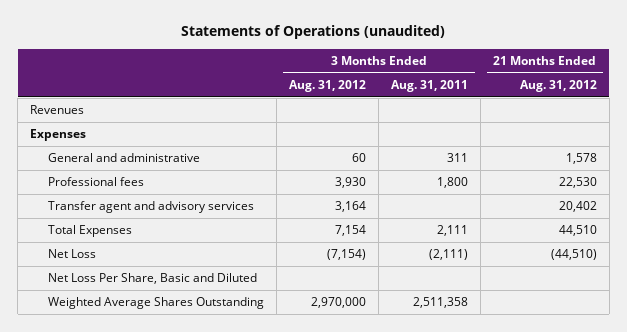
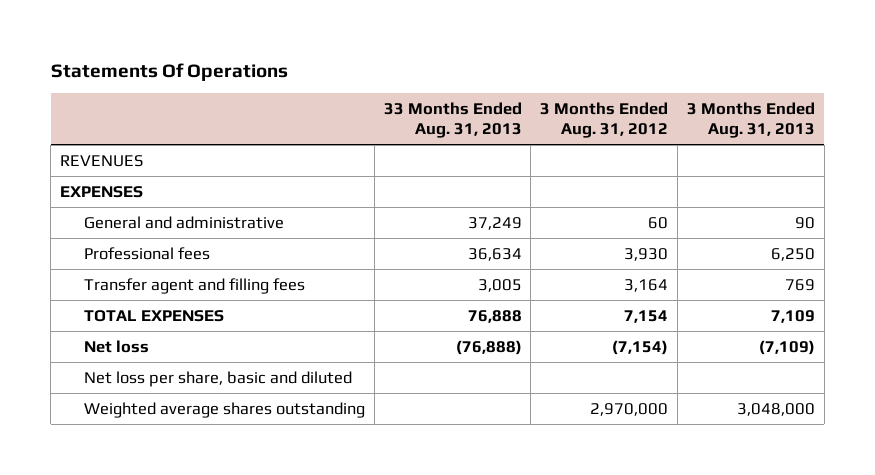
- Statements of Operations (unaudited)
+ Statements Of Operations
- | 3 Months Ended Aug. 31, 2012 | 3 Months Ended Aug. 31, 2011 | 21 Months Ended Aug. 31, 2012
+ | 33 Months Ended Aug. 31, 2013 | 3 Months Ended Aug. 31, 2012 | 3 Months Ended Aug. 31, 2013
- Revenues
- Expenses
+ REVENUES
+ EXPENSES
- Transfer agent and advisory services | 3,164 | | 20,402
- Total Expenses | 7,154 | 2,111 | 44,510
- Net Loss | (7,154) | (2,111) | (44,510)
- Net Loss Per Share, Basic and Diluted
- Weighted Average Shares Outstanding | 2,970,000 | 2,511,358 |
+ Transfer agent and filling fees | 3,005 | 3,164 | 769
+ TOTAL EXPENSES | 76,888 | 7,154 | 7,109
+ Net loss | (76,888) | (7,154) | (7,109)
+ Net loss per share, basic and diluted
+ Weighted average shares outstanding | | 2,970,000 | 3,048,000

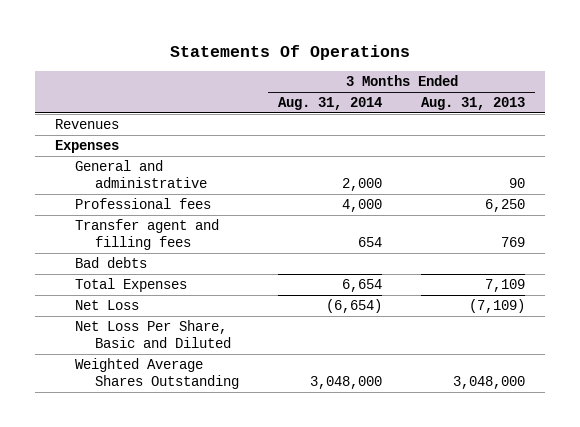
- | 33 Months Ended Aug. 31, 2013 | 3 Months Ended Aug. 31, 2012 | 3 Months Ended Aug. 31, 2013
+ | 3 Months Ended Aug. 31, 2014 | 3 Months Ended Aug. 31, 2013
- REVENUES
- EXPENSES
+ Revenues
+ Expenses
- TOTAL EXPENSES | 76,888 | 7,154 | 7,109
- Net loss | (76,888) | (7,154) | (7,109)
- Net loss per share, basic and diluted
- Weighted average shares outstanding | | 2,970,000 | 3,048,000
+ Bad debts
+ Total Expenses | 6,654 | 7,109
+ Net Loss | (6,654) | (7,109)
+ Net Loss Per Share, Basic and Diluted
+ Weighted Average Shares Outstanding | 3,048,000 | 3,048,000

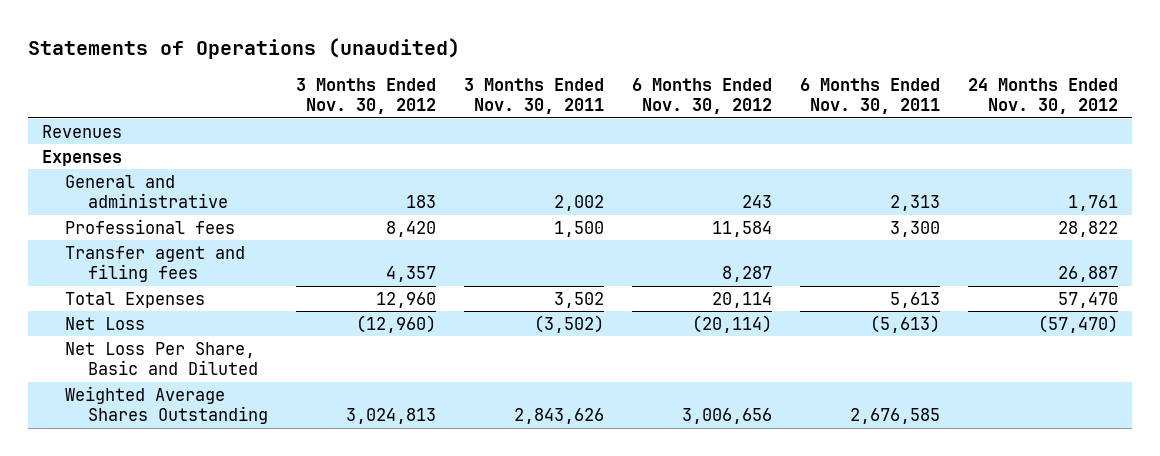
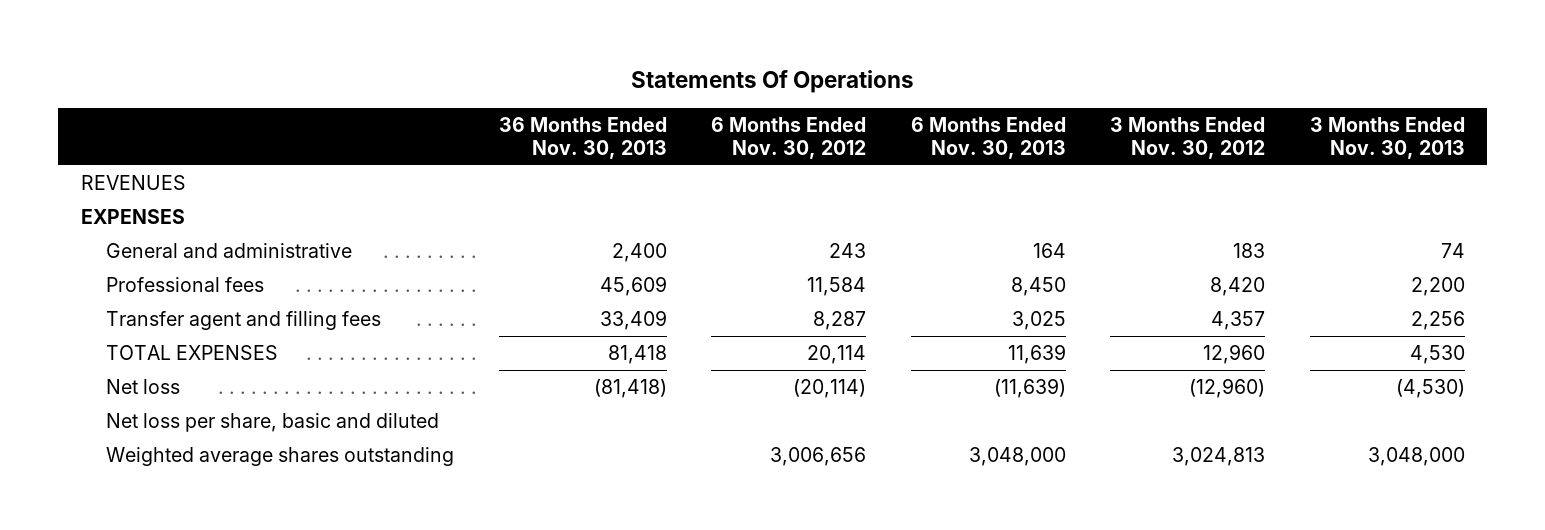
- Statements of Operations (unaudited)
+ Statements Of Operations
- | 3 Months Ended Nov. 30, 2012 | 3 Months Ended Nov. 30, 2011 | 6 Months Ended Nov. 30, 2012 | 6 Months Ended Nov. 30, 2011 | 24 Months Ended Nov. 30, 2012
+ | 36 Months Ended Nov. 30, 2013 | 6 Months Ended Nov. 30, 2012 | 6 Months Ended Nov. 30, 2013 | 3 Months Ended Nov. 30, 2012 | 3 Months Ended Nov. 30, 2013
- Revenues
- Expenses
+ REVENUES
+ EXPENSES
- Transfer agent and filing fees | 4,357 | | 8,287 | | 26,887
- Total Expenses | 12,960 | 3,502 | 20,114 | 5,613 | 57,470
- Net Loss | (12,960) | (3,502) | (20,114) | (5,613) | (57,470)
- Net Loss Per Share, Basic and Diluted
- Weighted Average Shares Outstanding | 3,024,813 | 2,843,626 | 3,006,656 | 2,676,585 |
+ Transfer agent and filling fees | 33,409 | 8,287 | 3,025 | 4,357 | 2,256
+ TOTAL EXPENSES | 81,418 | 20,114 | 11,639 | 12,960 | 4,530
+ Net loss | (81,418) | (20,114) | (11,639) | (12,960) | (4,530)
+ Net loss per share, basic and diluted
+ Weighted average shares outstanding | | 3,006,656 | 3,048,000 | 3,024,813 | 3,048,000

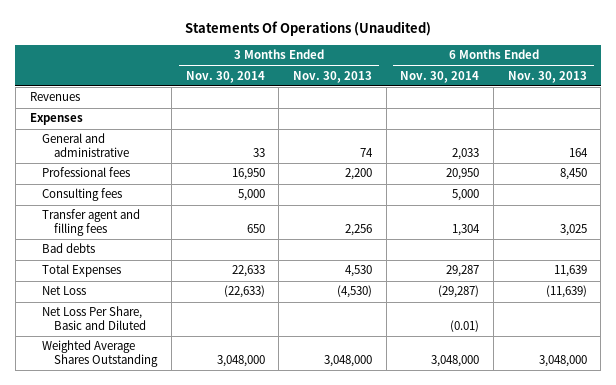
- Statements Of Operations
+ Statements Of Operations (Unaudited)
- | 36 Months Ended Nov. 30, 2013 | 6 Months Ended Nov. 30, 2012 | 6 Months Ended Nov. 30, 2013 | 3 Months Ended Nov. 30, 2012 | 3 Months Ended Nov. 30, 2013
+ | 3 Months Ended Nov. 30, 2014 | 3 Months Ended Nov. 30, 2013 | 6 Months Ended Nov. 30, 2014 | 6 Months Ended Nov. 30, 2013
- REVENUES
- EXPENSES
+ Revenues
+ Expenses
+ Consulting fees | 5,000 | | 5,000 |
- TOTAL EXPENSES | 81,418 | 20,114 | 11,639 | 12,960 | 4,530
- Net loss | (81,418) | (20,114) | (11,639) | (12,960) | (4,530)
- Net loss per share, basic and diluted
- Weighted average shares outstanding | | 3,006,656 | 3,048,000 | 3,024,813 | 3,048,000
+ Bad debts
+ Total Expenses | 22,633 | 4,530 | 29,287 | 11,639
+ Net Loss | (22,633) | (4,530) | (29,287) | (11,639)
+ Net Loss Per Share, Basic and Diluted | | | (0.01) |
+ Weighted Average Shares Outstanding | 3,048,000 | 3,048,000 | 3,048,000 | 3,048,000

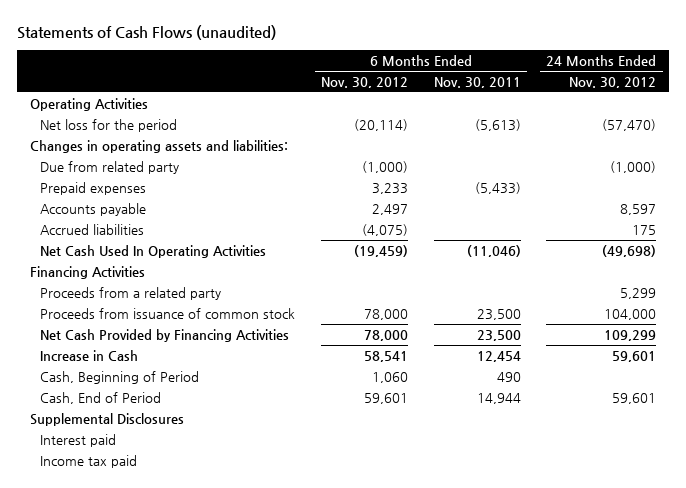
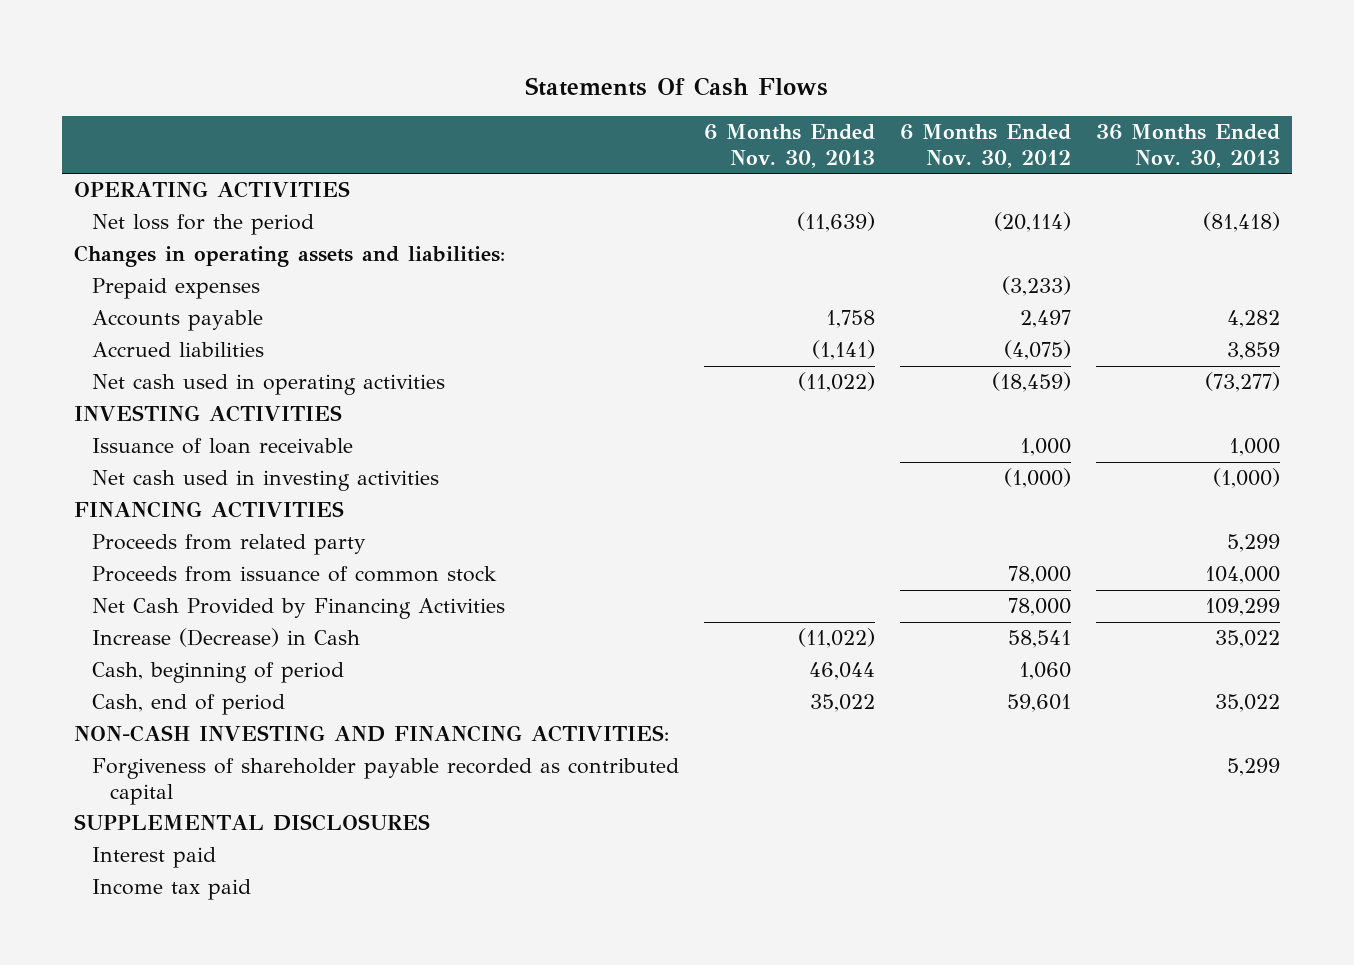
- Statements of Cash Flows (unaudited)
+ Statements Of Cash Flows
- | 6 Months Ended Nov. 30, 2012 | 6 Months Ended Nov. 30, 2011 | 24 Months Ended Nov. 30, 2012
+ | 6 Months Ended Nov. 30, 2013 | 6 Months Ended Nov. 30, 2012 | 36 Months Ended Nov. 30, 2013
- Operating Activities
+ OPERATING ACTIVITIES
- Due from related party | (1,000) | | (1,000)
- Prepaid expenses | 3,233 | (5,433) |
+ Prepaid expenses | | (3,233) |
- Net Cash Used In Operating Activities | (19,459) | (11,046) | (49,698)
- Financing Activities
- Proceeds from a related party | | | 5,299
+ Net cash used in operating activities | (11,022) | (18,459) | (73,277)
+ INVESTING ACTIVITIES
+ Issuance of loan receivable | | 1,000 | 1,000
+ Net cash used in investing activities | | (1,000) | (1,000)
+ FINANCING ACTIVITIES
+ Proceeds from related party | | | 5,299
- Increase in Cash | 58,541 | 12,454 | 59,601
- Cash, Beginning of Period | 1,060 | 490 |
- Cash, End of Period | 59,601 | 14,944 | 59,601
- Supplemental Disclosures
+ Increase (Decrease) in Cash | (11,022) | 58,541 | 35,022
+ Cash, beginning of period | 46,044 | 1,060 |
+ Cash, end of period | 35,022 | 59,601 | 35,022
+ NON-CASH INVESTING AND FINANCING ACTIVITIES:
+ Forgiveness of shareholder payable recorded as contributed capital | | | 5,299
+ SUPPLEMENTAL DISCLOSURES

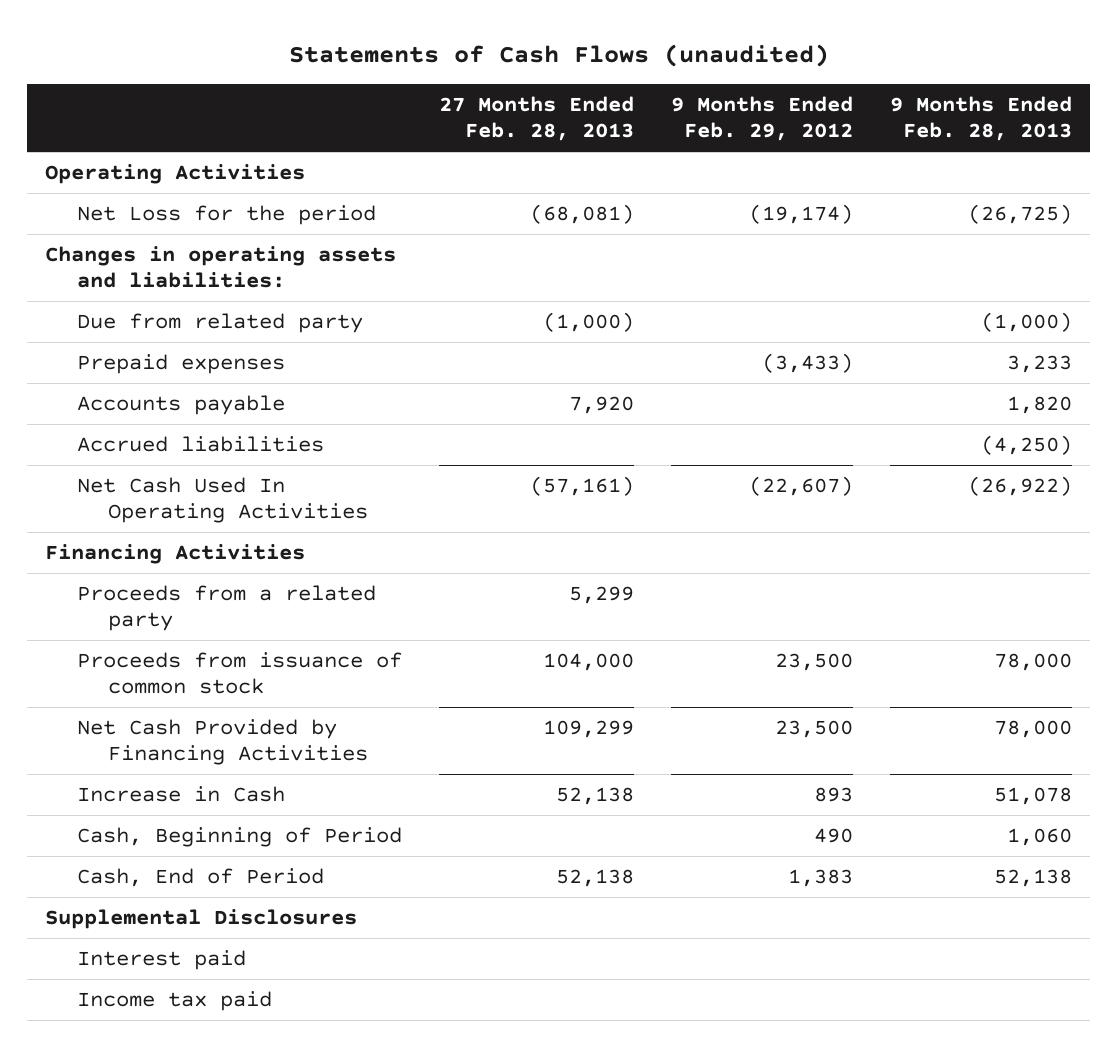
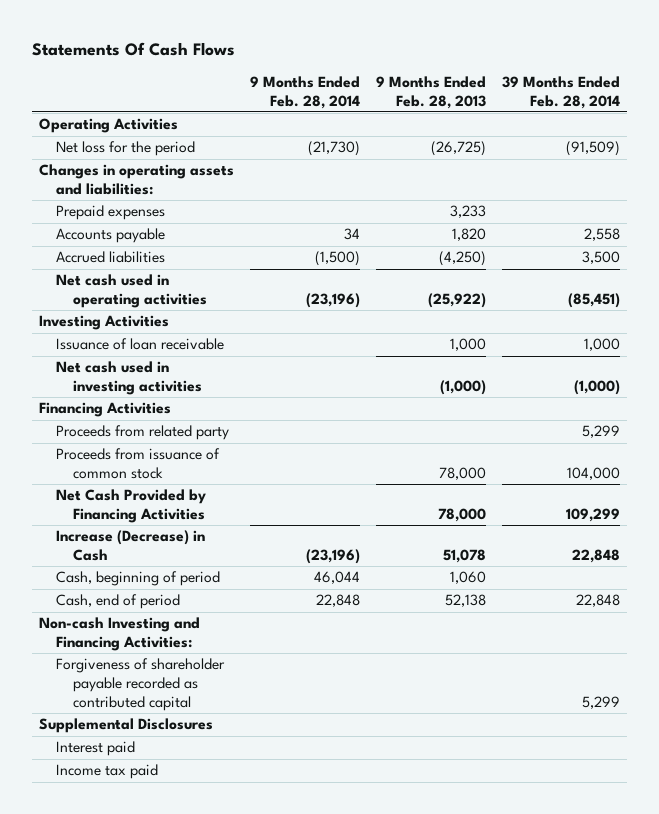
- Statements of Cash Flows (unaudited)
+ Statements Of Cash Flows
- | 27 Months Ended Feb. 28, 2013 | 9 Months Ended Feb. 29, 2012 | 9 Months Ended Feb. 28, 2013
+ | 9 Months Ended Feb. 28, 2014 | 9 Months Ended Feb. 28, 2013 | 39 Months Ended Feb. 28, 2014
- Net Loss for the period | (68,081) | (19,174) | (26,725)
+ Net loss for the period | (21,730) | (26,725) | (91,509)
- Due from related party | (1,000) | | (1,000)
- Net Cash Used In Operating Activities | (57,161) | (22,607) | (26,922)
+ Net cash used in operating activities | (23,196) | (25,922) | (85,451)
+ Investing Activities
+ Issuance of loan receivable | | 1,000 | 1,000
+ Net cash used in investing activities | | (1,000) | (1,000)
- Proceeds from a related party | 5,299 | |
+ Proceeds from related party | | | 5,299
- Increase in Cash | 52,138 | 893 | 51,078
- Cash, Beginning of Period | | 490 | 1,060
- Cash, End of Period | 52,138 | 1,383 | 52,138
+ Increase (Decrease) in Cash | (23,196) | 51,078 | 22,848
+ Cash, beginning of period | 46,044 | 1,060 |
+ Cash, end of period | 22,848 | 52,138 | 22,848
+ Non-cash Investing and Financing Activities:
+ Forgiveness of shareholder payable recorded as contributed capital | | | 5,299

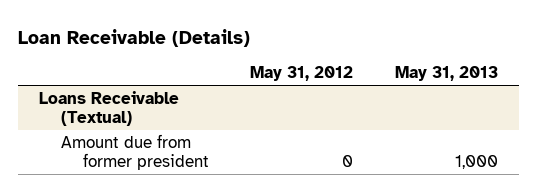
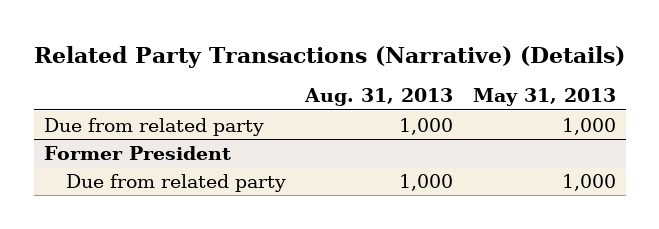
- Loan Receivable (Details)
+ Related Party Transactions (Narrative) (Details)
- | May 31, 2012 | May 31, 2013
+ | Aug. 31, 2013 | May 31, 2013
- Loans Receivable (Textual)
- Amount due from former president | 0 | 1,000
+ Due from related party | 1,000 | 1,000
+ Former President
+ Due from related party | 1,000 | 1,000

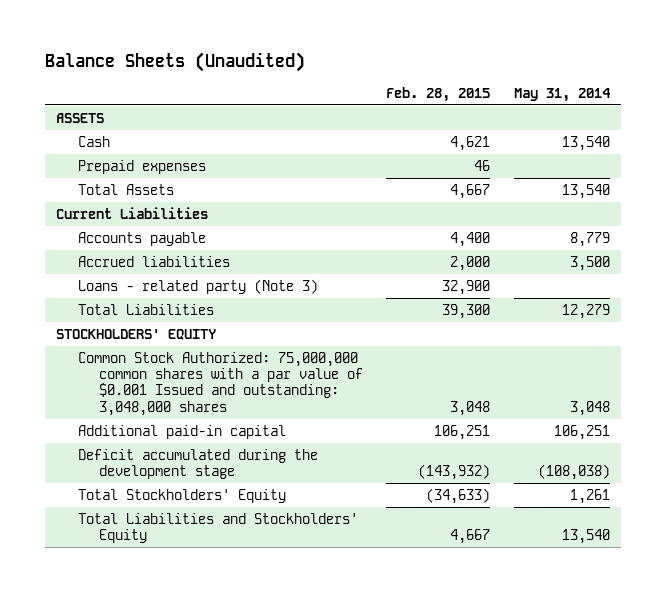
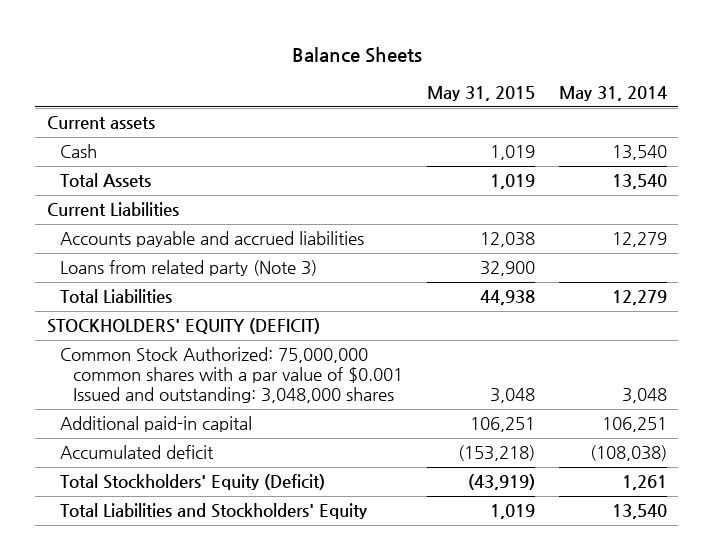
- Balance Sheets (Unaudited)
+ Balance Sheets
- | Feb. 28, 2015 | May 31, 2014
+ | May 31, 2015 | May 31, 2014
- ASSETS
+ Current assets
- Prepaid expenses | 46 |
- Accounts payable | 4,400 | 8,779
- Accrued liabilities | 2,000 | 3,500
- Loans - related party (Note 3) | 32,900 |
+ Accounts payable and accrued liabilities | 12,038 | 12,279
+ Loans from related party (Note 3) | 32,900 |
- STOCKHOLDERS' EQUITY
+ STOCKHOLDERS' EQUITY (DEFICIT)
- Deficit accumulated during the development stage | (143,932) | (108,038)
- Total Stockholders' Equity | (34,633) | 1,261
+ Accumulated deficit | (153,218) | (108,038)
+ Total Stockholders' Equity (Deficit) | (43,919) | 1,261

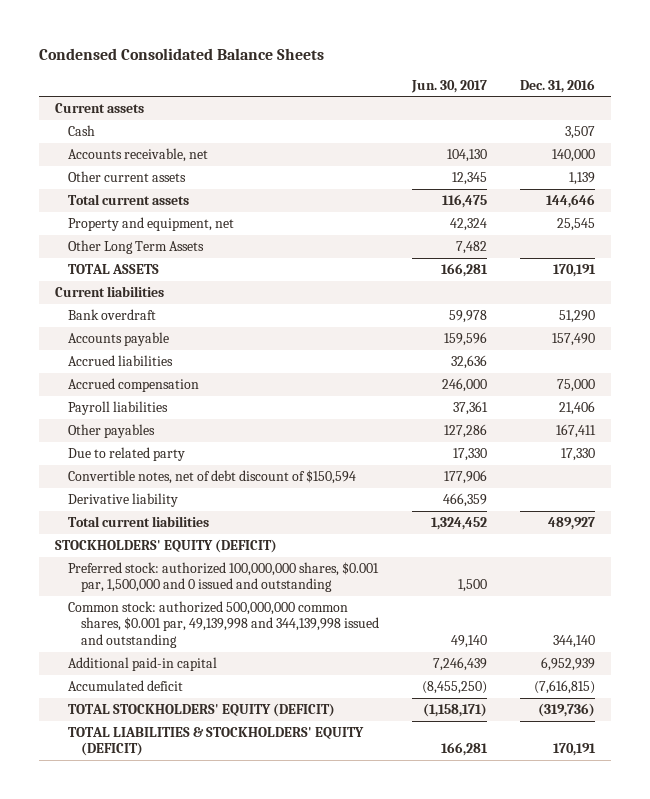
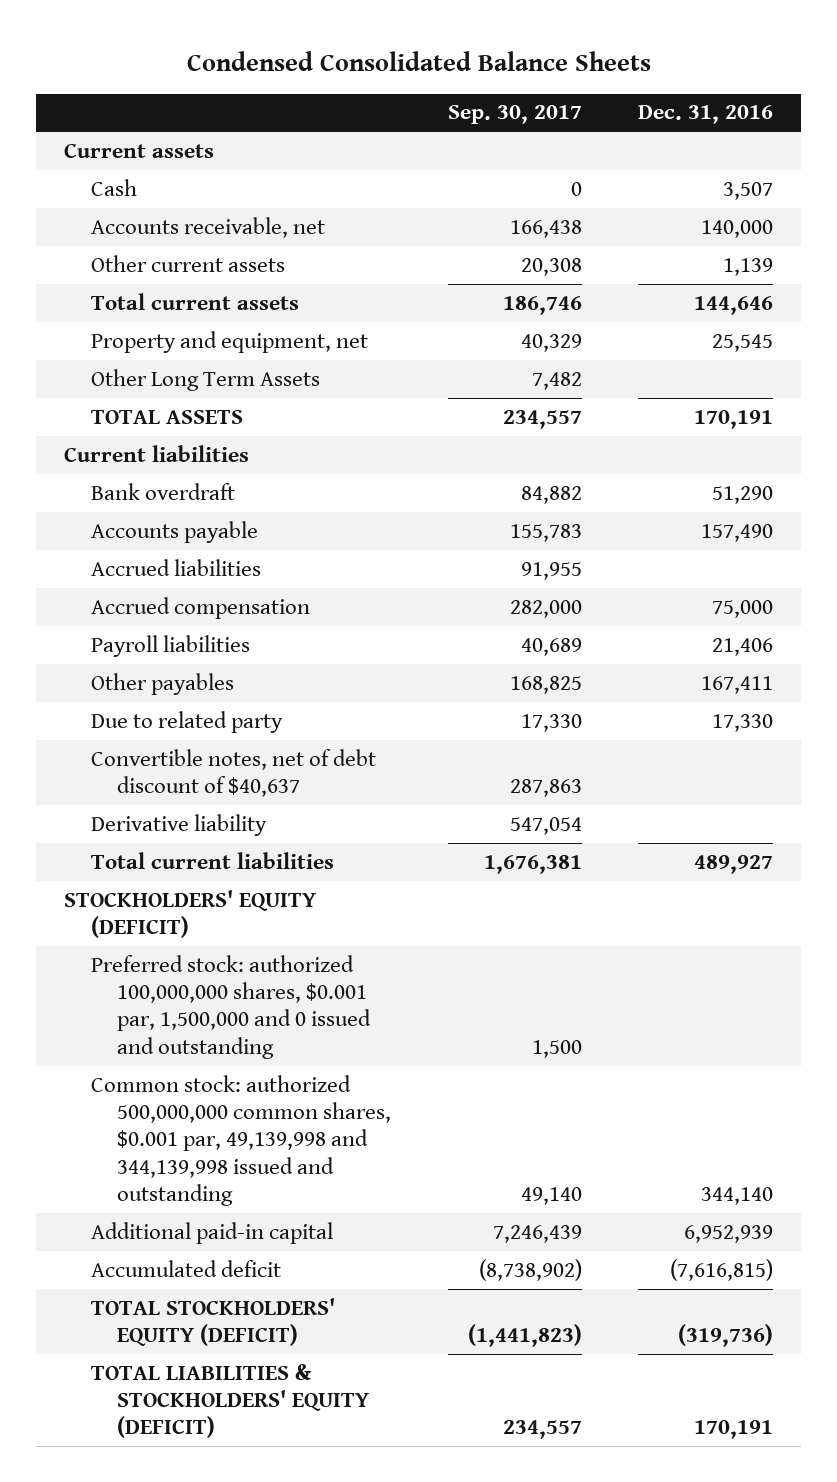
- | Jun. 30, 2017 | Dec. 31, 2016
+ | Sep. 30, 2017 | Dec. 31, 2016
- Convertible notes, net of debt discount of $150,594 | 177,906 |
+ Convertible notes, net of debt discount of $40,637 | 287,863 |

